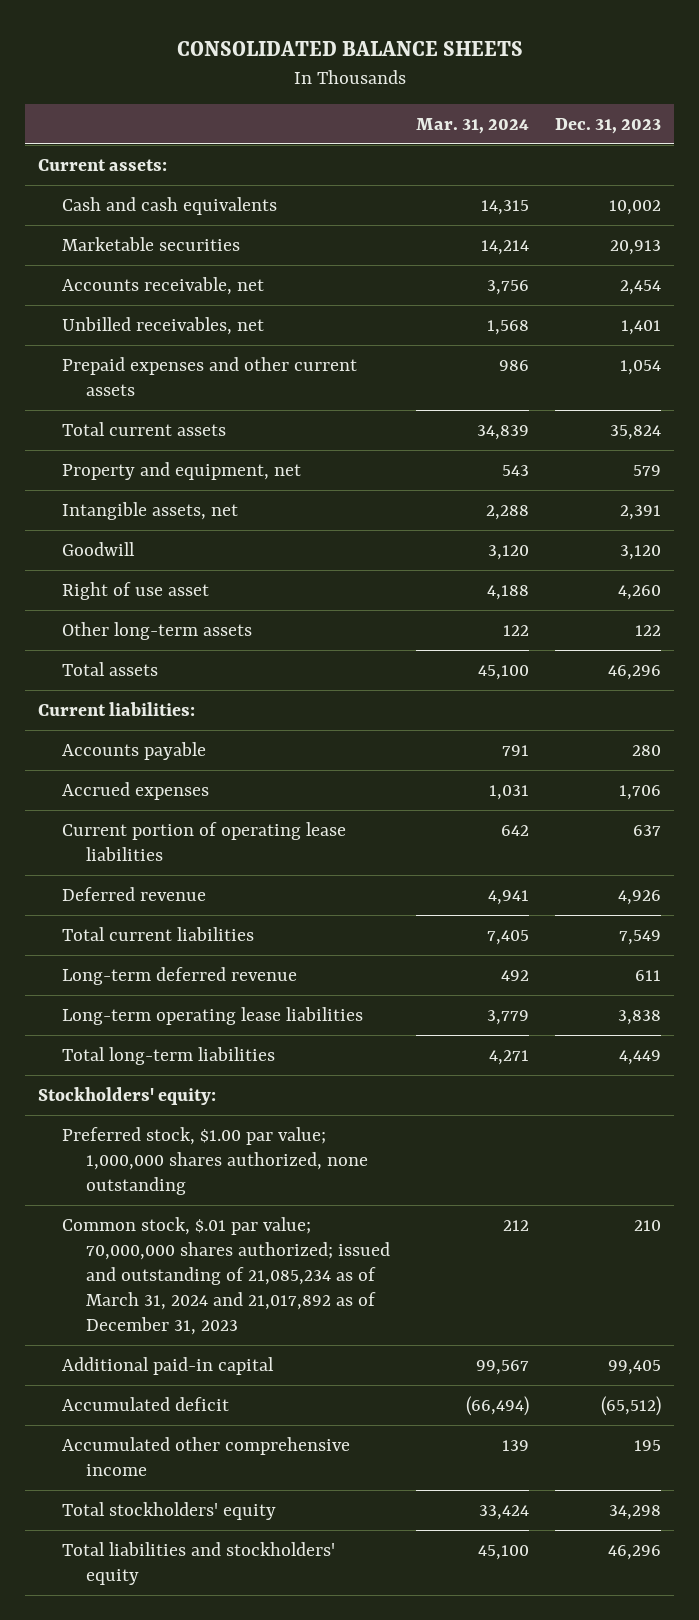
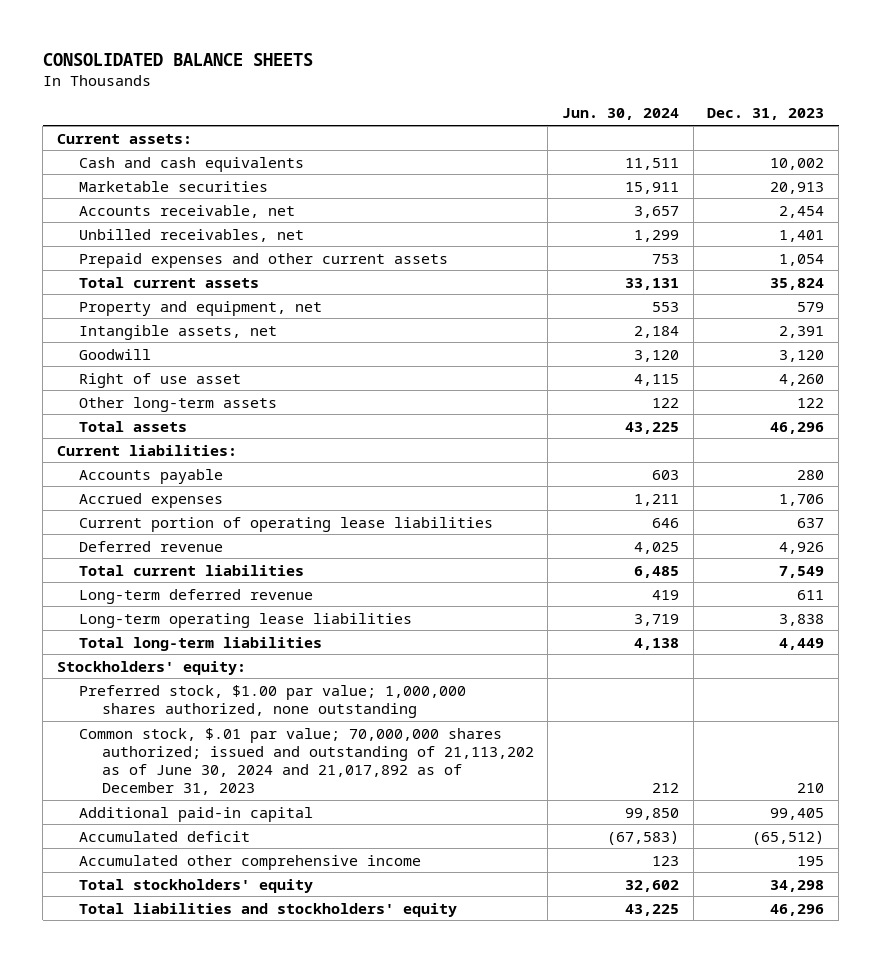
- | Mar. 31, 2024 | Dec. 31, 2023
+ | Jun. 30, 2024 | Dec. 31, 2023
- Common stock, $.01 par value; 70,000,000 shares authorized; issued and outstanding of 21,085,234 as of March 31, 2024 and 21,017,892 as of December 31, 2023 | 212 | 210
+ Common stock, $.01 par value; 70,000,000 shares authorized; issued and outstanding of 21,113,202 as of June 30, 2024 and 21,017,892 as of December 31, 2023 | 212 | 210

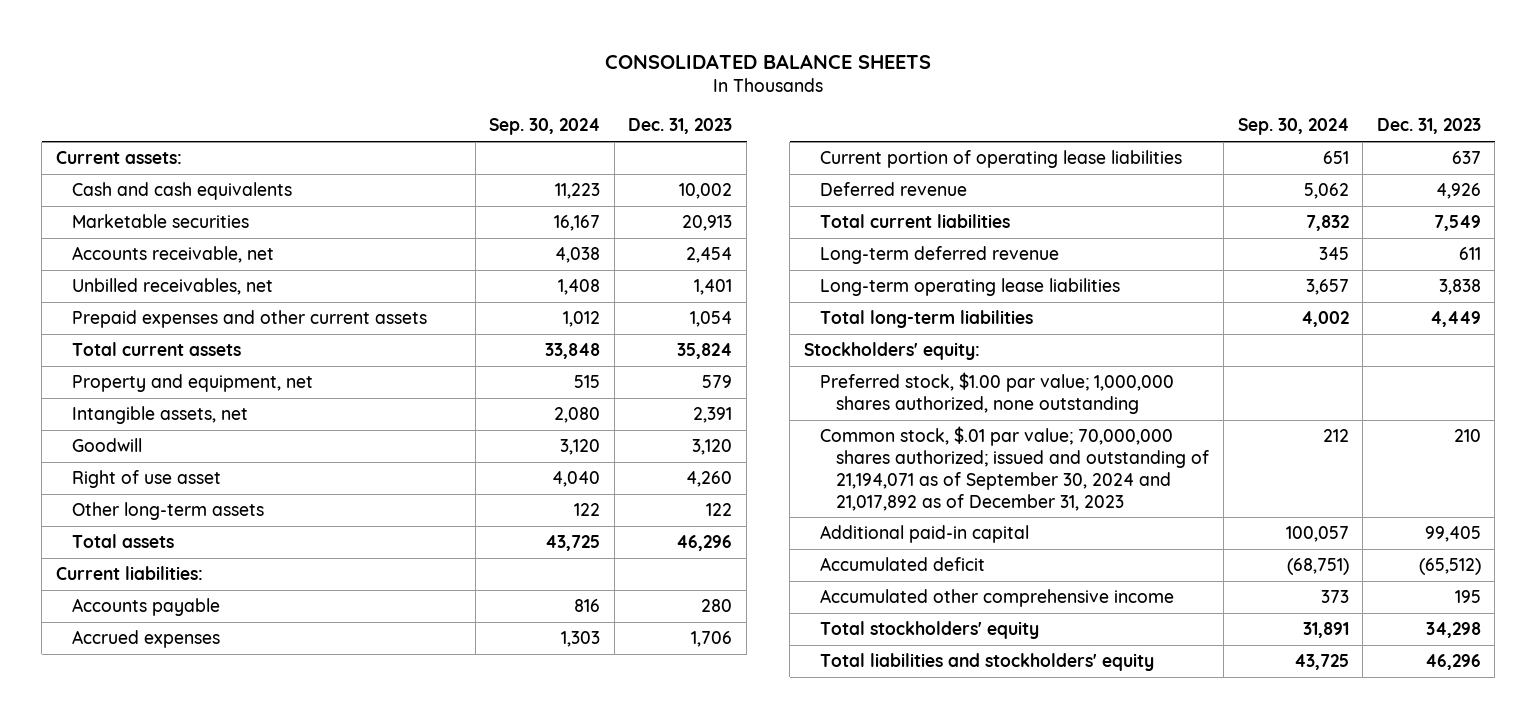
- | Jun. 30, 2024 | Dec. 31, 2023
+ | Sep. 30, 2024 | Dec. 31, 2023
- Common stock, $.01 par value; 70,000,000 shares authorized; issued and outstanding of 21,113,202 as of June 30, 2024 and 21,017,892 as of December 31, 2023 | 212 | 210
+ Common stock, $.01 par value; 70,000,000 shares authorized; issued and outstanding of 21,194,071 as of September 30, 2024 and 21,017,892 as of December 31, 2023 | 212 | 210

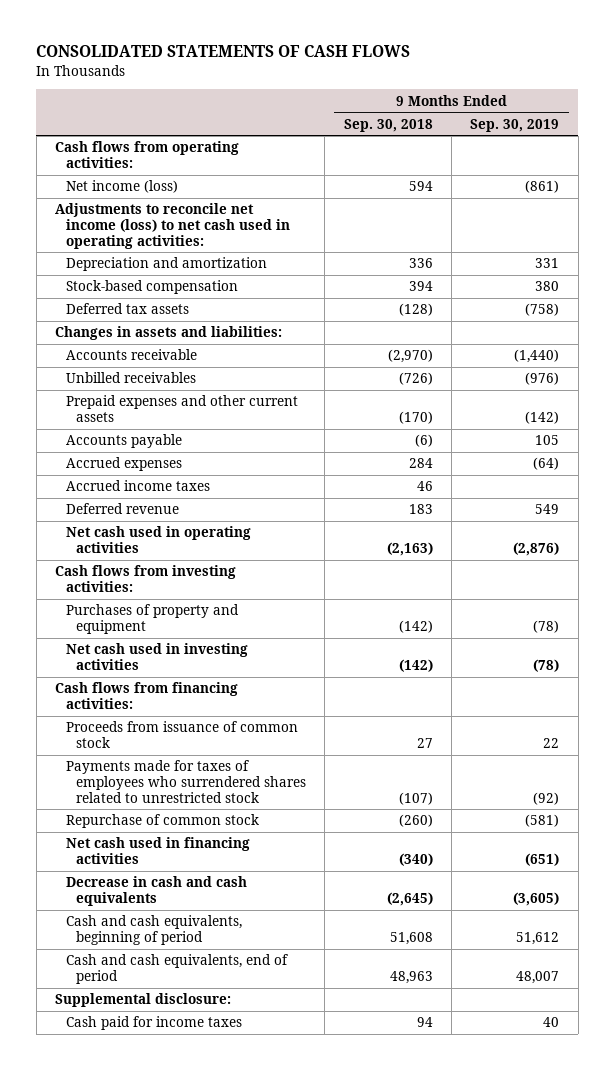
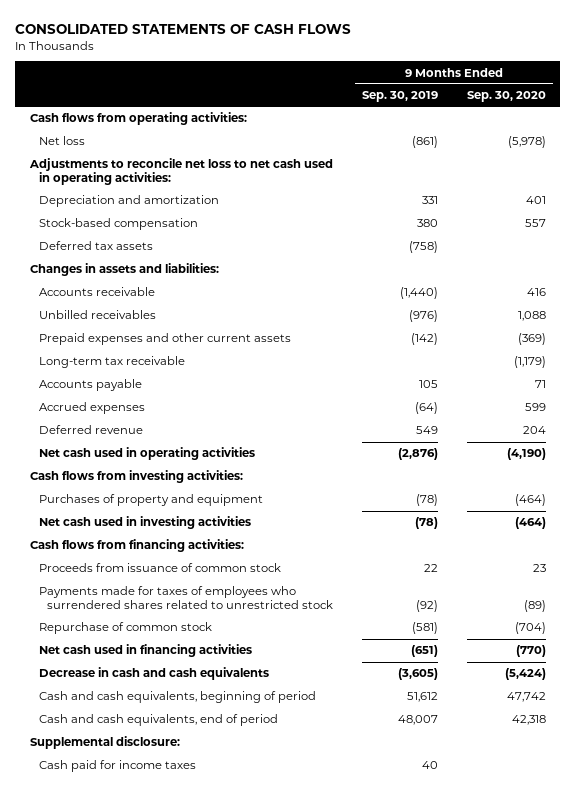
- | 9 Months Ended Sep. 30, 2018 | 9 Months Ended Sep. 30, 2019
+ | 9 Months Ended Sep. 30, 2019 | 9 Months Ended Sep. 30, 2020
- Net income (loss) | 594 | (861)
- Adjustments to reconcile net income (loss) to net cash used in operating activities:
+ Net loss | (861) | (5,978)
+ Adjustments to reconcile net loss to net cash used in operating activities:
+ Long-term tax receivable | | (1,179)
- Accrued income taxes | 46 |

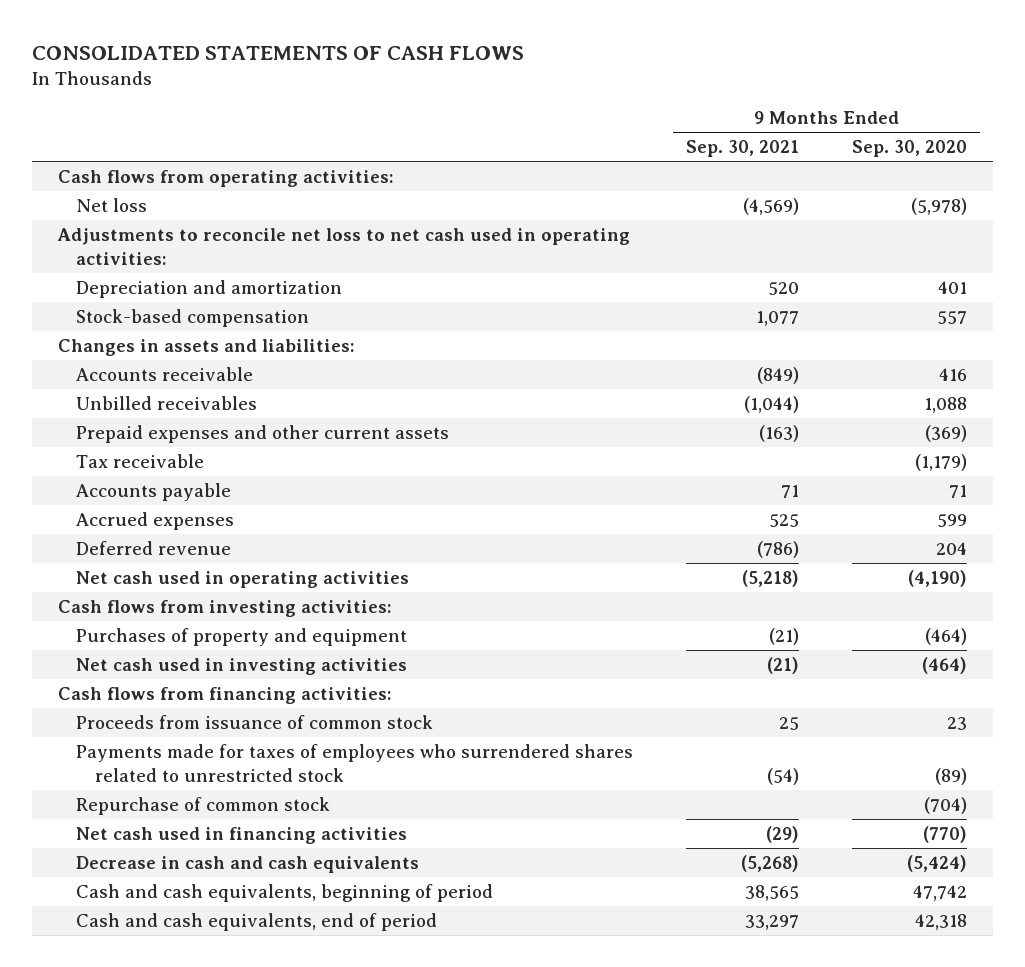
- | 9 Months Ended Sep. 30, 2019 | 9 Months Ended Sep. 30, 2020
+ | 9 Months Ended Sep. 30, 2021 | 9 Months Ended Sep. 30, 2020
- Deferred tax assets | (758) |
- Long-term tax receivable | | (1,179)
+ Tax receivable | | (1,179)
- Supplemental disclosure:
- Cash paid for income taxes | 40 |

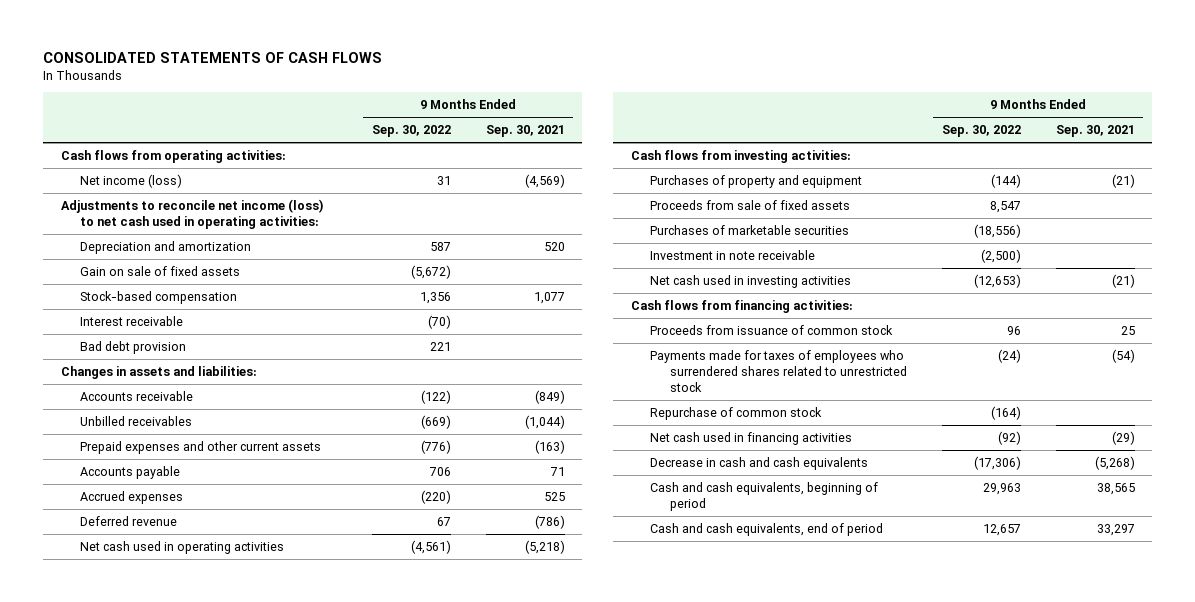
- | 9 Months Ended Sep. 30, 2021 | 9 Months Ended Sep. 30, 2020
+ | 9 Months Ended Sep. 30, 2022 | 9 Months Ended Sep. 30, 2021
- Net loss | (4,569) | (5,978)
- Adjustments to reconcile net loss to net cash used in operating activities:
+ Net income (loss) | 31 | (4,569)
+ Adjustments to reconcile net income (loss) to net cash used in operating activities:
+ Gain on sale of fixed assets | (5,672) |
+ Interest receivable | (70) |
+ Bad debt provision | 221 |
- Tax receivable | | (1,179)
+ Proceeds from sale of fixed assets | 8,547 |
+ Purchases of marketable securities | (18,556) |
+ Investment in note receivable | (2,500) |

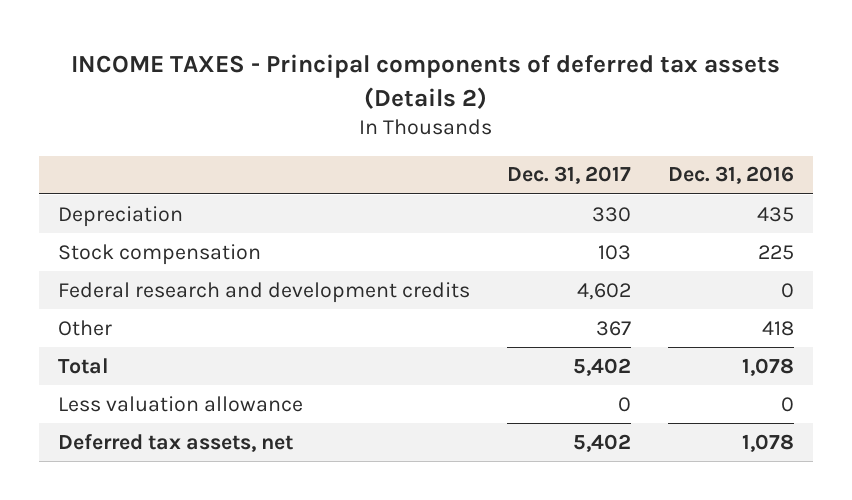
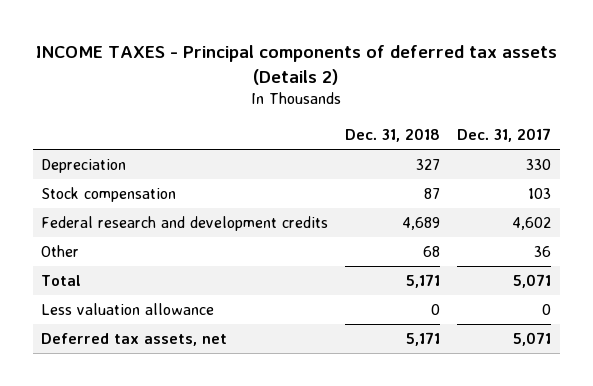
- | Dec. 31, 2017 | Dec. 31, 2016
+ | Dec. 31, 2018 | Dec. 31, 2017
- Other | 367 | 418
- Total | 5,402 | 1,078
+ Other | 68 | 36
+ Total | 5,171 | 5,071
- Deferred tax assets, net | 5,402 | 1,078
+ Deferred tax assets, net | 5,171 | 5,071

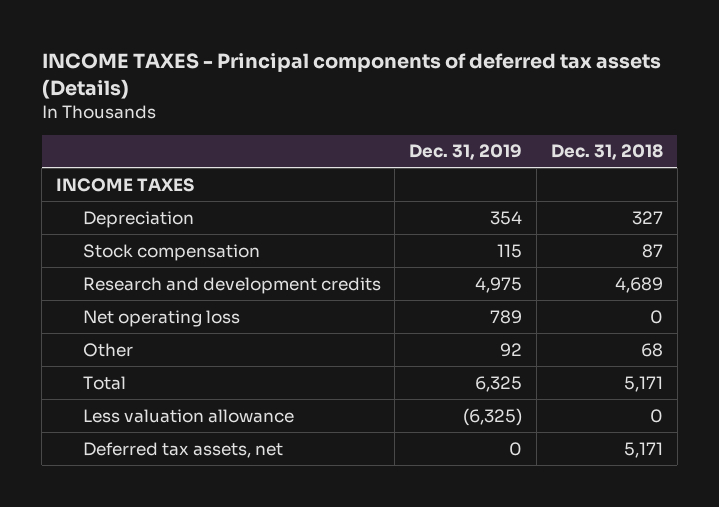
- INCOME TAXES - Principal components of deferred tax assets (Details 2)
+ INCOME TAXES - Principal components of deferred tax assets (Details)
- | Dec. 31, 2018 | Dec. 31, 2017
+ | Dec. 31, 2019 | Dec. 31, 2018
+ INCOME TAXES
- Federal research and development credits | 4,689 | 4,602
+ Research and development credits | 4,975 | 4,689
+ Net operating loss | 789 | 0

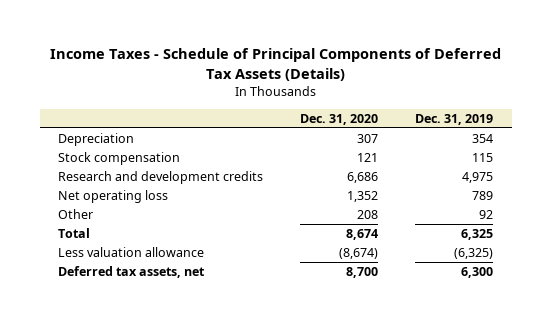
- INCOME TAXES - Principal components of deferred tax assets (Details)
+ Income Taxes - Schedule of Principal Components of Deferred Tax Assets (Details)
- | Dec. 31, 2019 | Dec. 31, 2018
+ | Dec. 31, 2020 | Dec. 31, 2019
- INCOME TAXES
- Deferred tax assets, net | 0 | 5,171
+ Deferred tax assets, net | 8,700 | 6,300

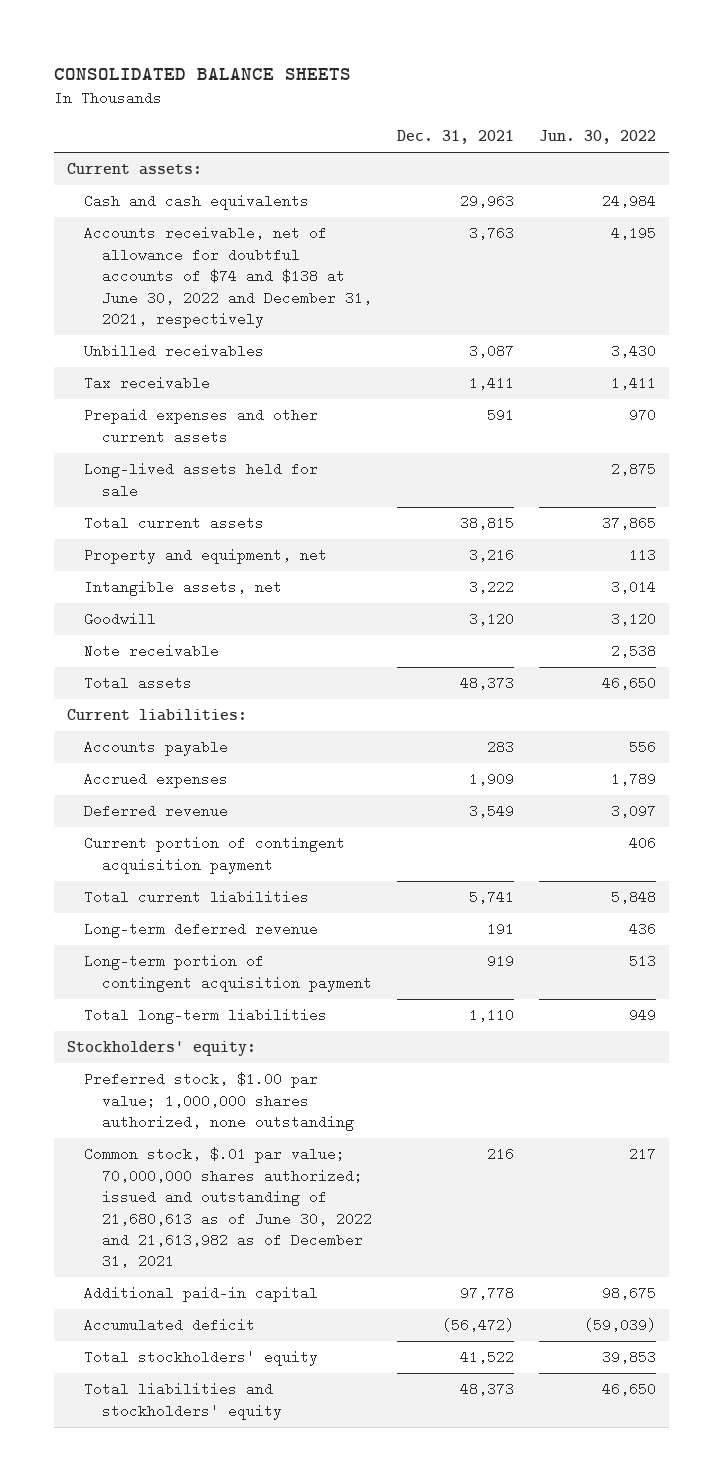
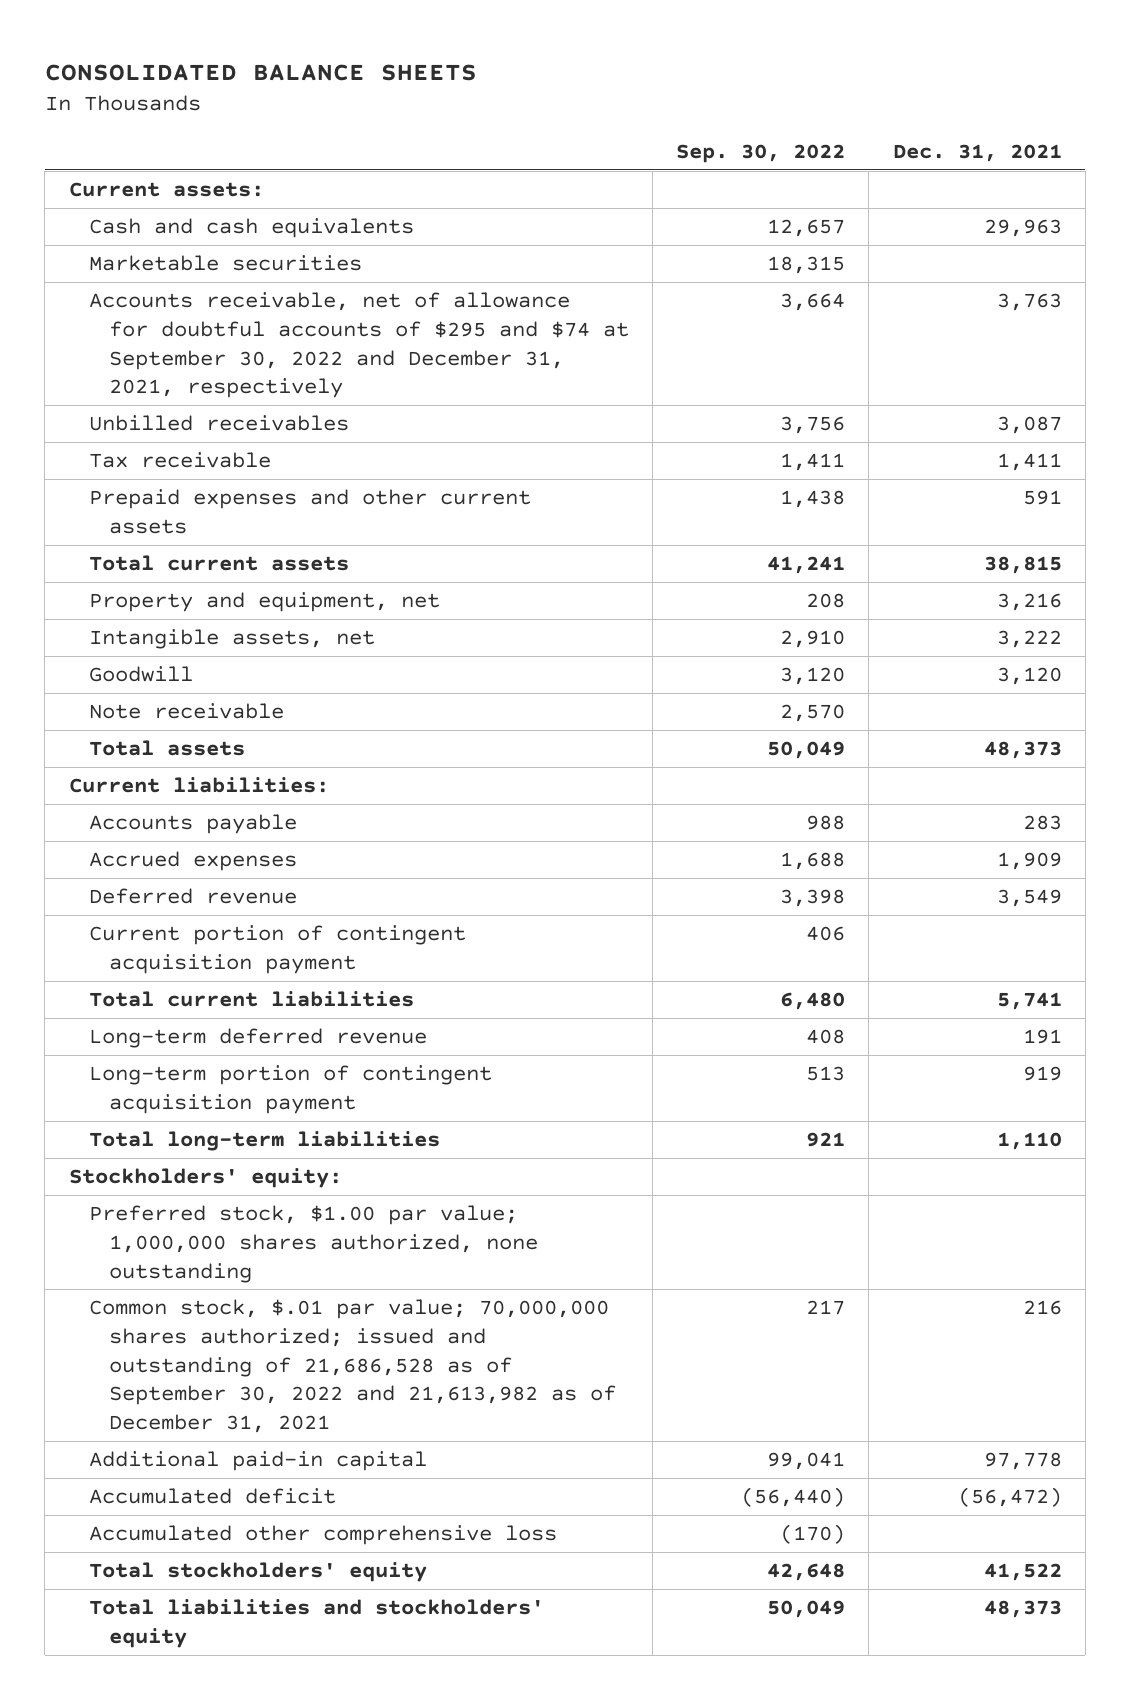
- | Dec. 31, 2021 | Jun. 30, 2022
+ | Sep. 30, 2022 | Dec. 31, 2021
- Accounts receivable, net of allowance for doubtful accounts of $74 and $138 at June 30, 2022 and December 31, 2021, respectively | 3,763 | 4,195
+ Marketable securities | 18,315 |
+ Accounts receivable, net of allowance for doubtful accounts of $295 and $74 at September 30, 2022 and December 31, 2021, respectively | 3,664 | 3,763
- Long-lived assets held for sale | | 2,875
- Common stock, $.01 par value; 70,000,000 shares authorized; issued and outstanding of 21,680,613 as of June 30, 2022 and 21,613,982 as of December 31, 2021 | 216 | 217
+ Common stock, $.01 par value; 70,000,000 shares authorized; issued and outstanding of 21,686,528 as of September 30, 2022 and 21,613,982 as of December 31, 2021 | 217 | 216
+ Accumulated other comprehensive loss | (170) |

